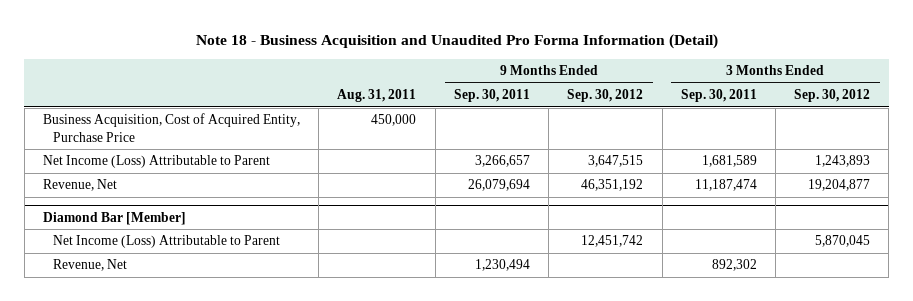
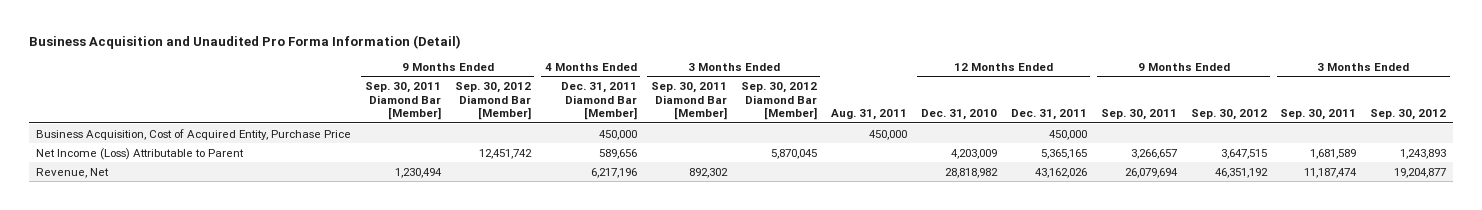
- Note 18 - Business Acquisition and Unaudited Pro Forma Information (Detail)
+ Business Acquisition and Unaudited Pro Forma Information (Detail)
- | Aug. 31, 2011 | 9 Months Ended Sep. 30, 2011 | 9 Months Ended Sep. 30, 2012 | 3 Months Ended Sep. 30, 2011 | 3 Months Ended Sep. 30, 2012
+ | 9 Months Ended Sep. 30, 2011 Diamond Bar [Member] | 9 Months Ended Sep. 30, 2012 Diamond Bar [Member] | 4 Months Ended Dec. 31, 2011 Diamond Bar [Member] | 3 Months Ended Sep. 30, 2011 Diamond Bar [Member] | 3 Months Ended Sep. 30, 2012 Diamond Bar [Member] | Aug. 31, 2011 | 12 Months Ended Dec. 31, 2010 | 12 Months Ended Dec. 31, 2011 | 9 Months Ended Sep. 30, 2011 | 9 Months Ended Sep. 30, 2012 | 3 Months Ended Sep. 30, 2011 | 3 Months Ended Sep. 30, 2012
- Diamond Bar [Member]
- Net Income (Loss) Attributable to Parent | | | 12,451,742 | | 5,870,045
- Revenue, Net | | 1,230,494 | | 892,302 |

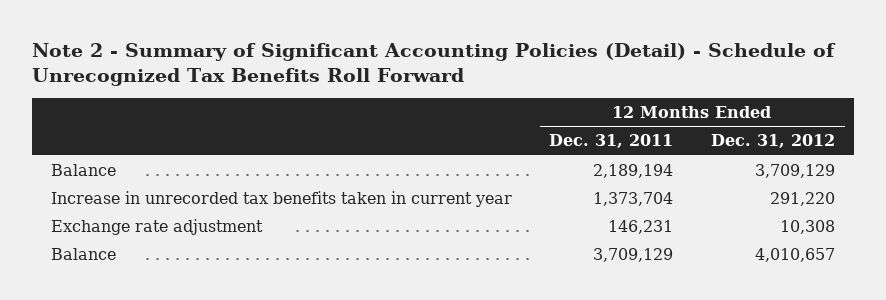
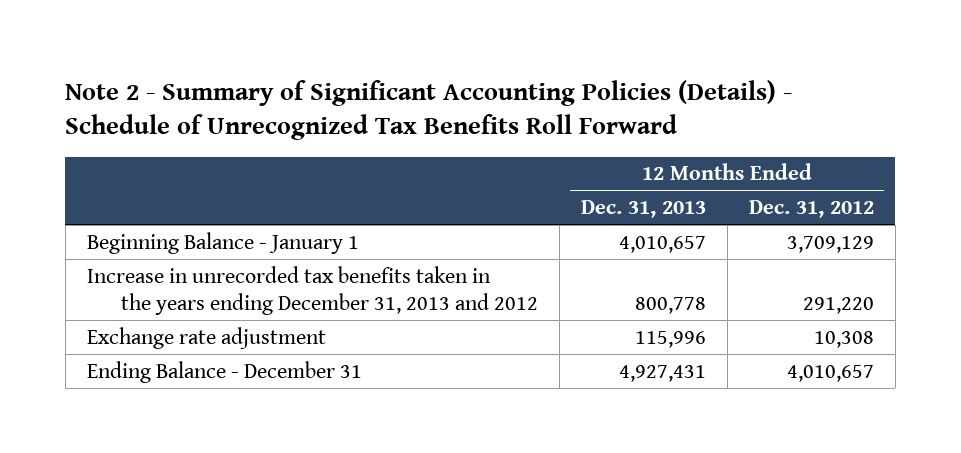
- Note 2 - Summary of Significant Accounting Policies (Detail) - Schedule of Unrecognized Tax Benefits Roll Forward
+ Note 2 - Summary of Significant Accounting Policies (Details) - Schedule of Unrecognized Tax Benefits Roll Forward
- | 12 Months Ended Dec. 31, 2011 | 12 Months Ended Dec. 31, 2012
+ | 12 Months Ended Dec. 31, 2013 | 12 Months Ended Dec. 31, 2012
- Balance | 2,189,194 | 3,709,129
- Increase in unrecorded tax benefits taken in current year | 1,373,704 | 291,220
+ Beginning Balance - January 1 | 4,010,657 | 3,709,129
+ Increase in unrecorded tax benefits taken in the years ending December 31, 2013 and 2012 | 800,778 | 291,220
- Balance | 3,709,129 | 4,010,657
+ Ending Balance - December 31 | 4,927,431 | 4,010,657

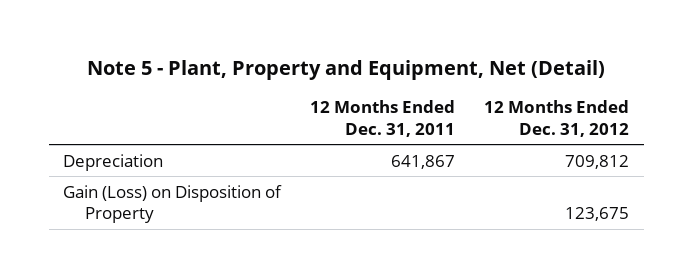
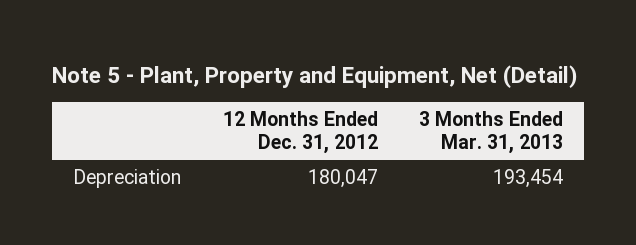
- | 12 Months Ended Dec. 31, 2011 | 12 Months Ended Dec. 31, 2012
+ | 12 Months Ended Dec. 31, 2012 | 3 Months Ended Mar. 31, 2013
- Depreciation | 641,867 | 709,812
- Gain (Loss) on Disposition of Property | | 123,675
+ Depreciation | 180,047 | 193,454

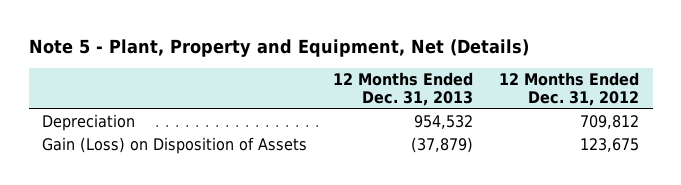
- Note 5 - Plant, Property and Equipment, Net (Detail)
+ Note 5 - Plant, Property and Equipment, Net (Details)
- | 12 Months Ended Dec. 31, 2012 | 3 Months Ended Mar. 31, 2013
+ | 12 Months Ended Dec. 31, 2013 | 12 Months Ended Dec. 31, 2012
- Depreciation | 180,047 | 193,454
+ Depreciation | 954,532 | 709,812
+ Gain (Loss) on Disposition of Assets | (37,879) | 123,675

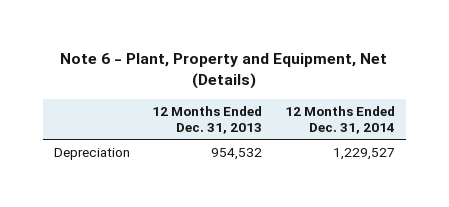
- Note 5 - Plant, Property and Equipment, Net (Details)
+ Note 6 - Plant, Property and Equipment, Net (Details)
- | 12 Months Ended Dec. 31, 2013 | 12 Months Ended Dec. 31, 2012
+ | 12 Months Ended Dec. 31, 2013 | 12 Months Ended Dec. 31, 2014
- Gain (Loss) on Disposition of Assets | (37,879) | 123,675

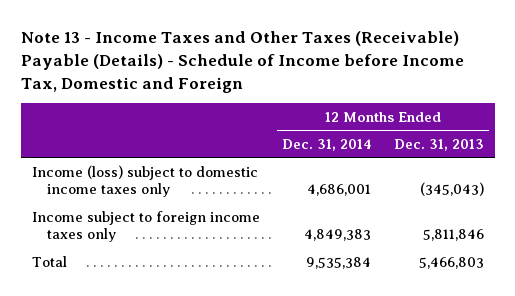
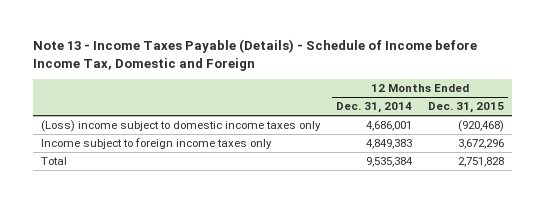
- Note 13 - Income Taxes and Other Taxes (Receivable) Payable (Details) - Schedule of Income before Income Tax, Domestic and Foreign
+ Note 13 - Income Taxes Payable (Details) - Schedule of Income before Income Tax, Domestic and Foreign
- | 12 Months Ended Dec. 31, 2014 | 12 Months Ended Dec. 31, 2013
+ | 12 Months Ended Dec. 31, 2014 | 12 Months Ended Dec. 31, 2015
- Income (loss) subject to domestic income taxes only | 4,686,001 | (345,043)
+ (Loss) income subject to domestic income taxes only | 4,686,001 | (920,468)

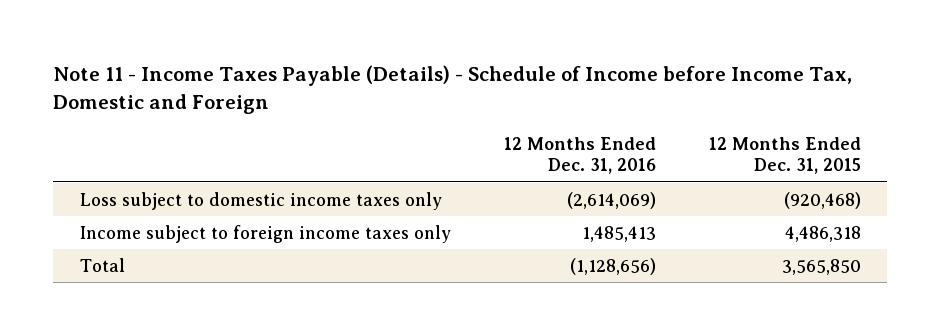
- Note 13 - Income Taxes Payable (Details) - Schedule of Income before Income Tax, Domestic and Foreign
+ Note 11 - Income Taxes Payable (Details) - Schedule of Income before Income Tax, Domestic and Foreign
- | 12 Months Ended Dec. 31, 2014 | 12 Months Ended Dec. 31, 2015
+ | 12 Months Ended Dec. 31, 2016 | 12 Months Ended Dec. 31, 2015
- (Loss) income subject to domestic income taxes only | 4,686,001 | (920,468)
- Income subject to foreign income taxes only | 4,849,383 | 3,672,296
- Total | 9,535,384 | 2,751,828
+ Loss subject to domestic income taxes only | (2,614,069) | (920,468)
+ Income subject to foreign income taxes only | 1,485,413 | 4,486,318
+ Total | (1,128,656) | 3,565,850

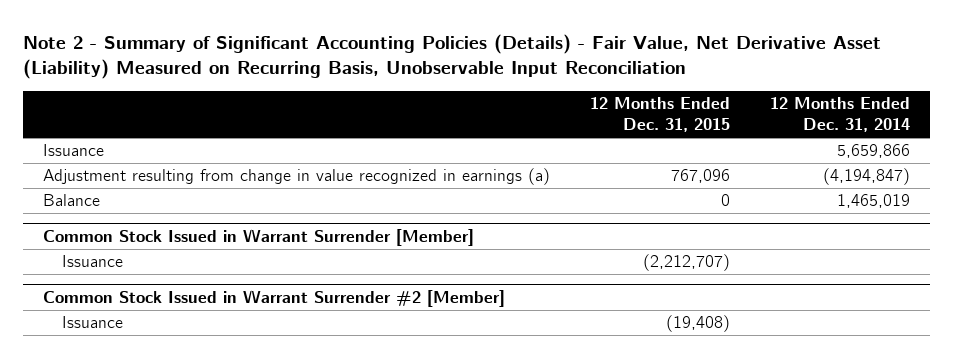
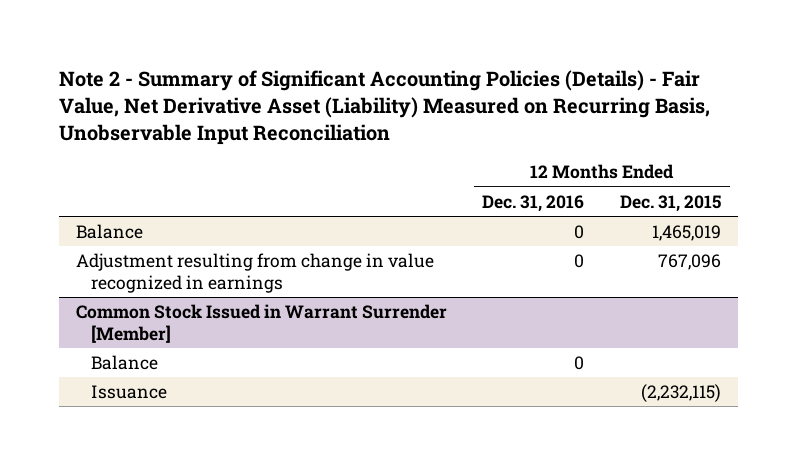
- | 12 Months Ended Dec. 31, 2015 | 12 Months Ended Dec. 31, 2014
+ | 12 Months Ended Dec. 31, 2016 | 12 Months Ended Dec. 31, 2015
- Issuance | | 5,659,866
- Adjustment resulting from change in value recognized in earnings (a) | 767,096 | (4,194,847)
- Balance | 0 | 1,465,019
+ Balance | 0 | 1,465,019
+ Adjustment resulting from change in value recognized in earnings | 0 | 767,096
@ Common Stock Issued in Warrant Surrender [Member]
- Issuance | (2,212,707) |
- Common Stock Issued in Warrant Surrender #2 [Member]
- Issuance | (19,408) |
@ Common Stock Issued in Warrant Surrender [Member]
+ Balance | 0 |
+ Issuance | | (2,232,115)

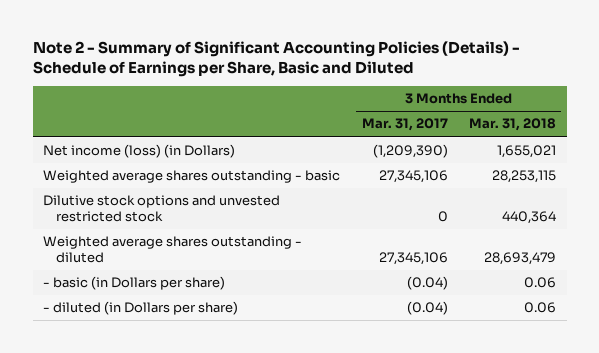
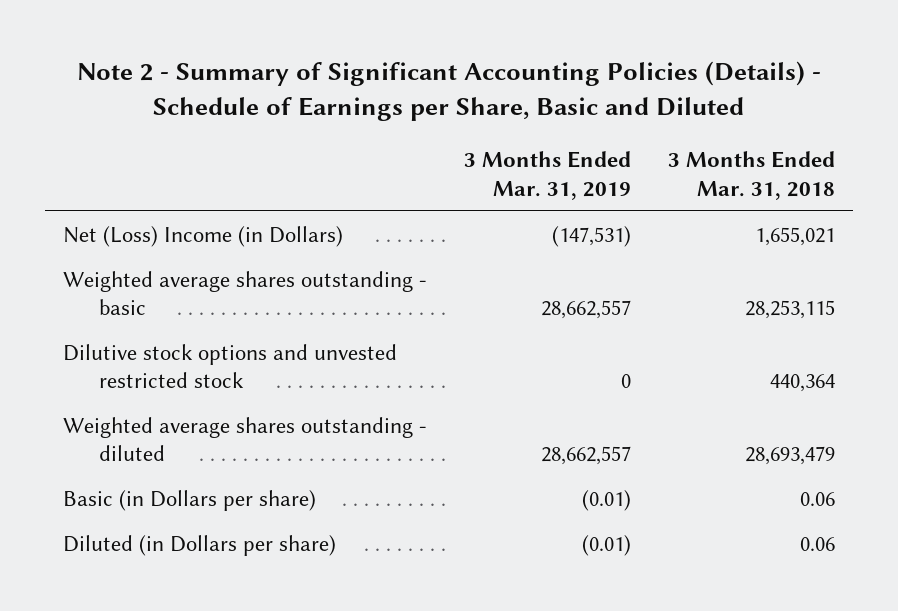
- | 3 Months Ended Mar. 31, 2017 | 3 Months Ended Mar. 31, 2018
+ | 3 Months Ended Mar. 31, 2019 | 3 Months Ended Mar. 31, 2018
- Net income (loss) (in Dollars) | (1,209,390) | 1,655,021
+ Net (Loss) Income (in Dollars) | (147,531) | 1,655,021
- - basic (in Dollars per share) | (0.04) | 0.06
- - diluted (in Dollars per share) | (0.04) | 0.06
+ Basic (in Dollars per share) | (0.01) | 0.06
+ Diluted (in Dollars per share) | (0.01) | 0.06

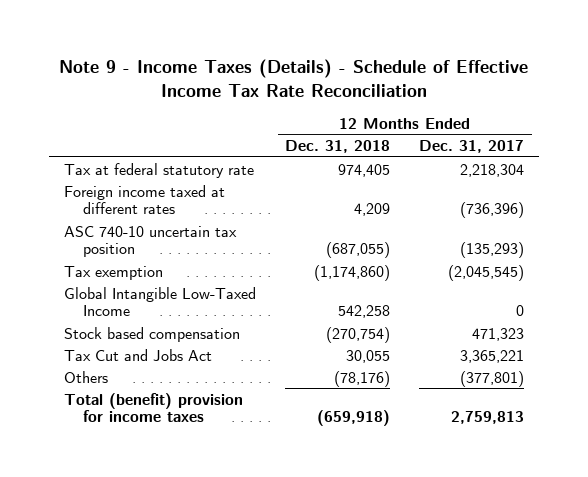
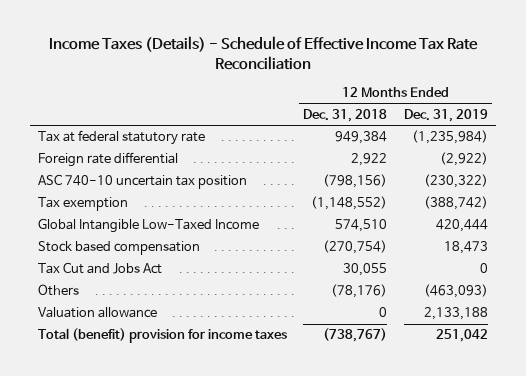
- Note 9 - Income Taxes (Details) - Schedule of Effective Income Tax Rate Reconciliation
+ Income Taxes (Details) - Schedule of Effective Income Tax Rate Reconciliation
- | 12 Months Ended Dec. 31, 2018 | 12 Months Ended Dec. 31, 2017
+ | 12 Months Ended Dec. 31, 2018 | 12 Months Ended Dec. 31, 2019
- Tax at federal statutory rate | 974,405 | 2,218,304
- Foreign income taxed at different rates | 4,209 | (736,396)
- ASC 740-10 uncertain tax position | (687,055) | (135,293)
- Tax exemption | (1,174,860) | (2,045,545)
- Global Intangible Low-Taxed Income | 542,258 | 0
+ Tax at federal statutory rate | 949,384 | (1,235,984)
+ Foreign rate differential | 2,922 | (2,922)
+ ASC 740-10 uncertain tax position | (798,156) | (230,322)
+ Tax exemption | (1,148,552) | (388,742)
+ Global Intangible Low-Taxed Income | 574,510 | 420,444
- Total (benefit) provision for income taxes | (659,918) | 2,759,813
+ Valuation allowance | 0 | 2,133,188
+ Total (benefit) provision for income taxes | (738,767) | 251,042

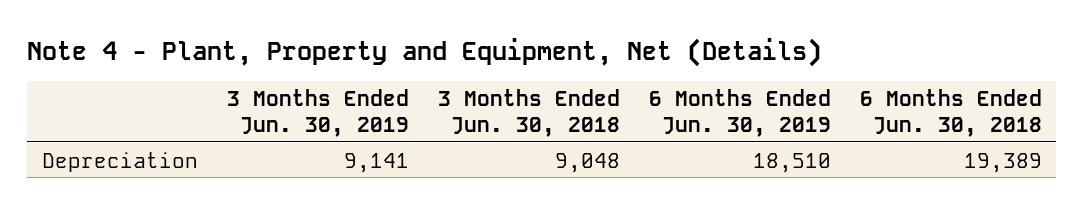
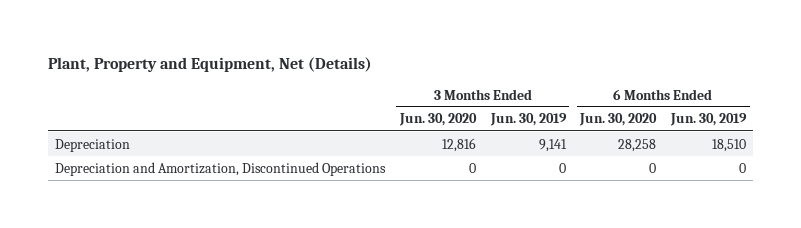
- Note 4 - Plant, Property and Equipment, Net (Details)
+ Plant, Property and Equipment, Net (Details)
- | 3 Months Ended Jun. 30, 2019 | 3 Months Ended Jun. 30, 2018 | 6 Months Ended Jun. 30, 2019 | 6 Months Ended Jun. 30, 2018
+ | 3 Months Ended Jun. 30, 2020 | 3 Months Ended Jun. 30, 2019 | 6 Months Ended Jun. 30, 2020 | 6 Months Ended Jun. 30, 2019
+ Depreciation and Amortization, Discontinued Operations | 0 | 0 | 0 | 0

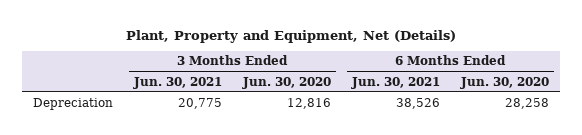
- | 3 Months Ended Jun. 30, 2020 | 3 Months Ended Jun. 30, 2019 | 6 Months Ended Jun. 30, 2020 | 6 Months Ended Jun. 30, 2019
+ | 3 Months Ended Jun. 30, 2021 | 3 Months Ended Jun. 30, 2020 | 6 Months Ended Jun. 30, 2021 | 6 Months Ended Jun. 30, 2020
- Depreciation and Amortization, Discontinued Operations | 0 | 0 | 0 | 0

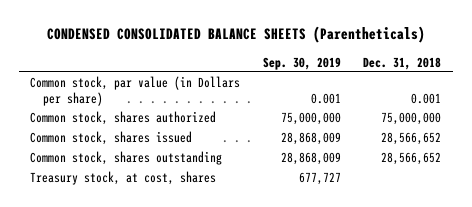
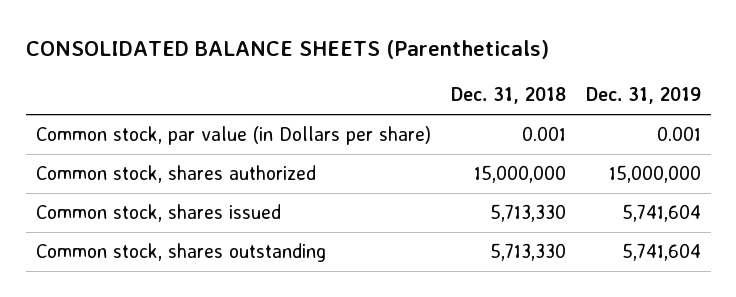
- CONDENSED CONSOLIDATED BALANCE SHEETS (Parentheticals)
+ CONSOLIDATED BALANCE SHEETS (Parentheticals)
- | Sep. 30, 2019 | Dec. 31, 2018
+ | Dec. 31, 2018 | Dec. 31, 2019
- Common stock, shares authorized | 75,000,000 | 75,000,000
- Common stock, shares issued | 28,868,009 | 28,566,652
- Common stock, shares outstanding | 28,868,009 | 28,566,652
- Treasury stock, at cost, shares | 677,727 |
+ Common stock, shares authorized | 15,000,000 | 15,000,000
+ Common stock, shares issued | 5,713,330 | 5,741,604
+ Common stock, shares outstanding | 5,713,330 | 5,741,604

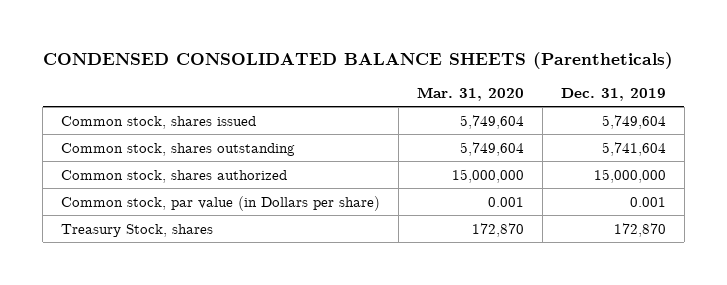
- CONSOLIDATED BALANCE SHEETS (Parentheticals)
+ CONDENSED CONSOLIDATED BALANCE SHEETS (Parentheticals)
- | Dec. 31, 2018 | Dec. 31, 2019
+ | Mar. 31, 2020 | Dec. 31, 2019
- Common stock, shares issued | 5,713,330 | 5,741,604
+ Common stock, shares issued | 5,749,604 | 5,749,604
moved down: Common stock, shares authorized | 15,000,000 | 15,000,000
moved down: Common stock, par value (in Dollars per share) | 0.001 | 0.001
+ Treasury Stock, shares | 172,870 | 172,870

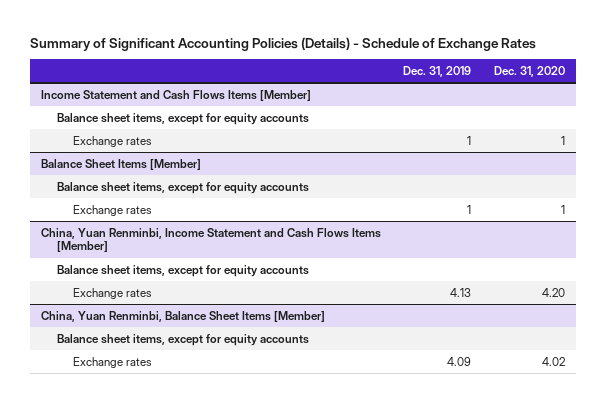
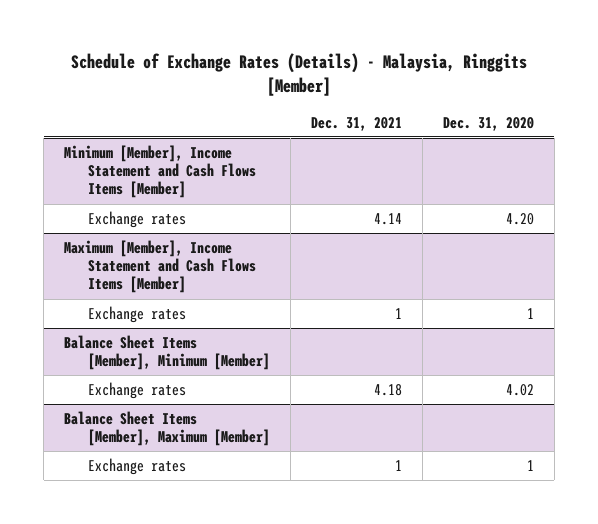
- Summary of Significant Accounting Policies (Details) - Schedule of Exchange Rates
+ Schedule of Exchange Rates (Details) - Malaysia, Ringgits [Member]
- | Dec. 31, 2019 | Dec. 31, 2020
+ | Dec. 31, 2021 | Dec. 31, 2020
- Income Statement and Cash Flows Items [Member]
- Balance sheet items, except for equity accounts
- Exchange rates | 1 | 1
- Balance Sheet Items [Member]
- Balance sheet items, except for equity accounts
- Exchange rates | 1 | 1
- China, Yuan Renminbi, Income Statement and Cash Flows Items [Member]
- Balance sheet items, except for equity accounts
+ Minimum [Member], Income Statement and Cash Flows Items [Member]
- China, Yuan Renminbi, Balance Sheet Items [Member]
- Balance sheet items, except for equity accounts
+ Maximum [Member], Income Statement and Cash Flows Items [Member]
+ Exchange rates | 1 | 1
+ Balance Sheet Items [Member], Minimum [Member]
+ Balance Sheet Items [Member], Maximum [Member]
+ Exchange rates | 1 | 1

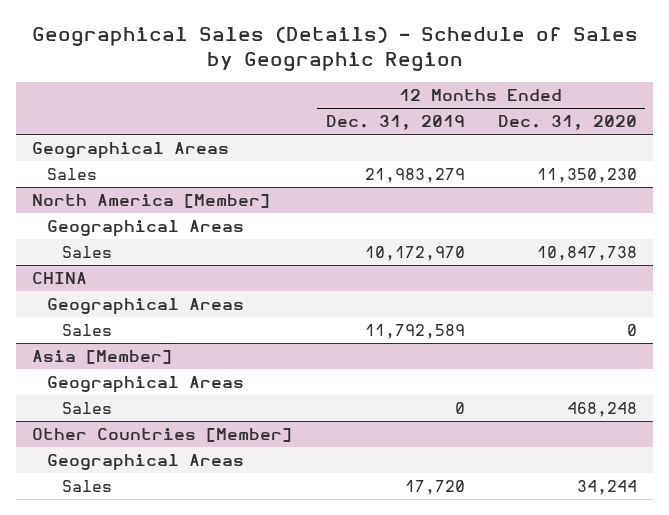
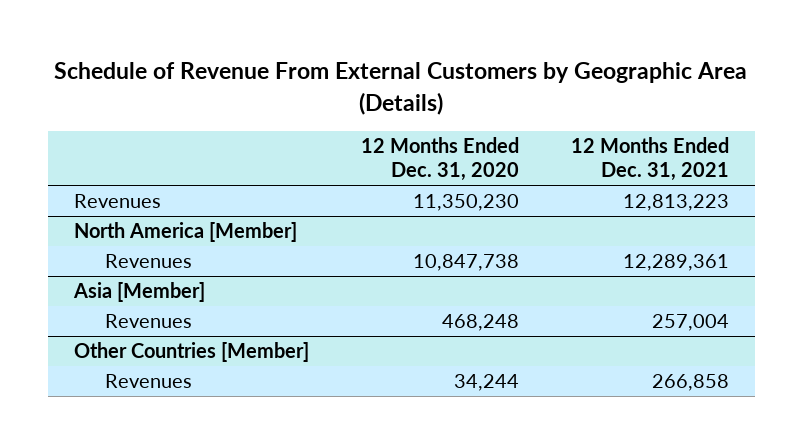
- Geographical Sales (Details) - Schedule of Sales by Geographic Region
+ Schedule of Revenue From External Customers by Geographic Area (Details)
- | 12 Months Ended Dec. 31, 2019 | 12 Months Ended Dec. 31, 2020
+ | 12 Months Ended Dec. 31, 2020 | 12 Months Ended Dec. 31, 2021
- Geographical Areas
- Sales | 21,983,279 | 11,350,230
+ Revenues | 11,350,230 | 12,813,223
@ North America [Member]
- Geographical Areas
- Sales | 10,172,970 | 10,847,738
- CHINA
- Geographical Areas
- Sales | 11,792,589 | 0
@ North America [Member]
+ Revenues | 10,847,738 | 12,289,361
@ Asia [Member]
- Geographical Areas
- Sales | 0 | 468,248
+ Revenues | 468,248 | 257,004
@ Other Countries [Member]
- Geographical Areas
- Sales | 17,720 | 34,244
+ Revenues | 34,244 | 266,858

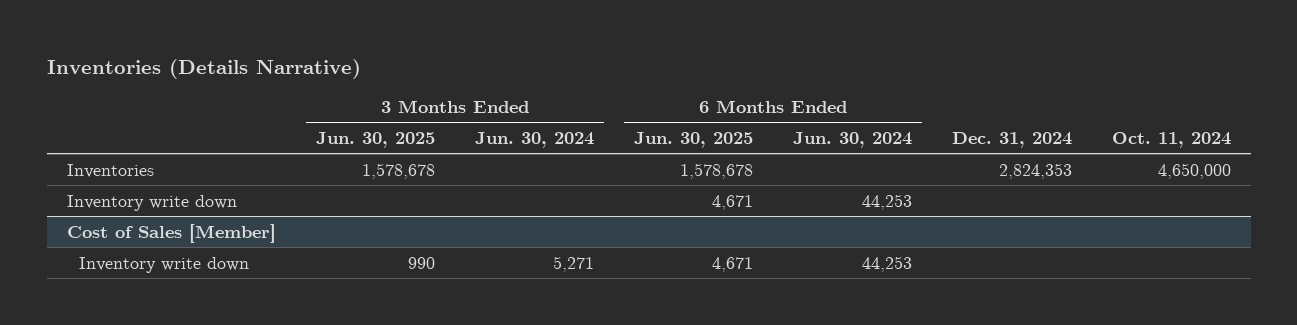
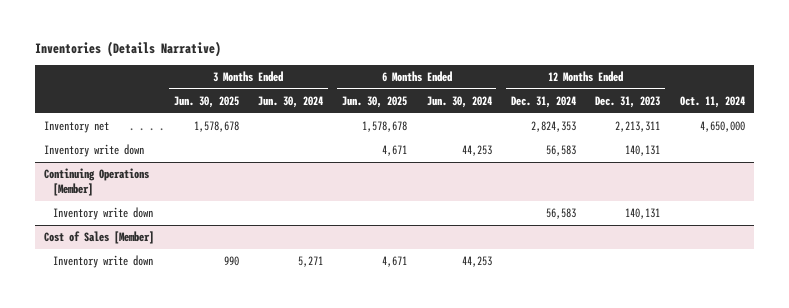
- | 3 Months Ended Jun. 30, 2025 | 3 Months Ended Jun. 30, 2024 | 6 Months Ended Jun. 30, 2025 | 6 Months Ended Jun. 30, 2024 | Dec. 31, 2024 | Oct. 11, 2024
+ | 3 Months Ended Jun. 30, 2025 | 3 Months Ended Jun. 30, 2024 | 6 Months Ended Jun. 30, 2025 | 6 Months Ended Jun. 30, 2024 | 12 Months Ended Dec. 31, 2024 | 12 Months Ended Dec. 31, 2023 | Oct. 11, 2024
- Inventories | 1,578,678 | | 1,578,678 | | 2,824,353 | 4,650,000
+ Inventory net | 1,578,678 | | 1,578,678 | | 2,824,353 | 2,213,311 | 4,650,000
+ Continuing Operations [Member]
+ Inventory write down | | | | | 56,583 | 140,131 |

